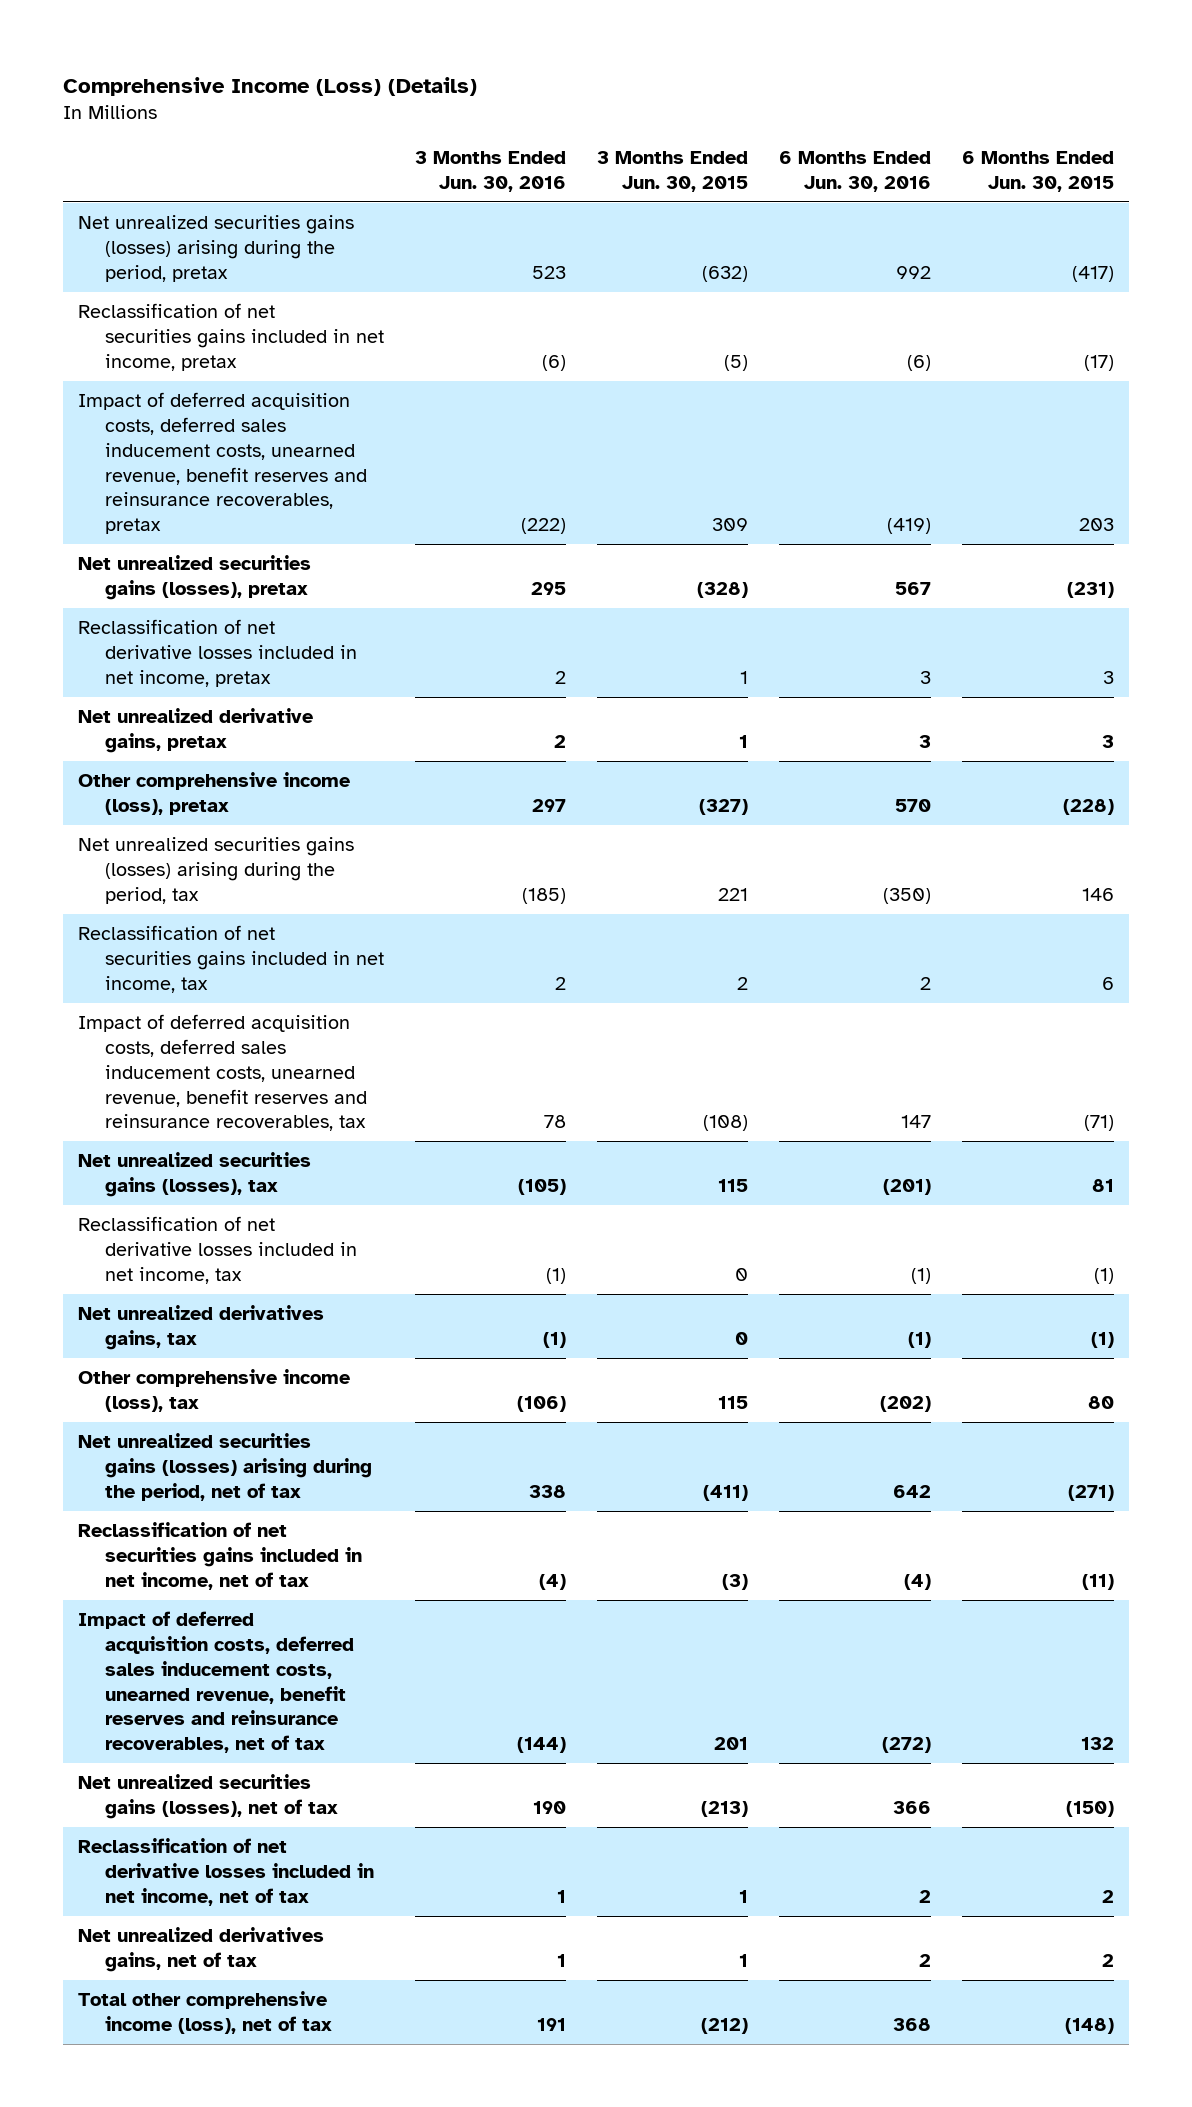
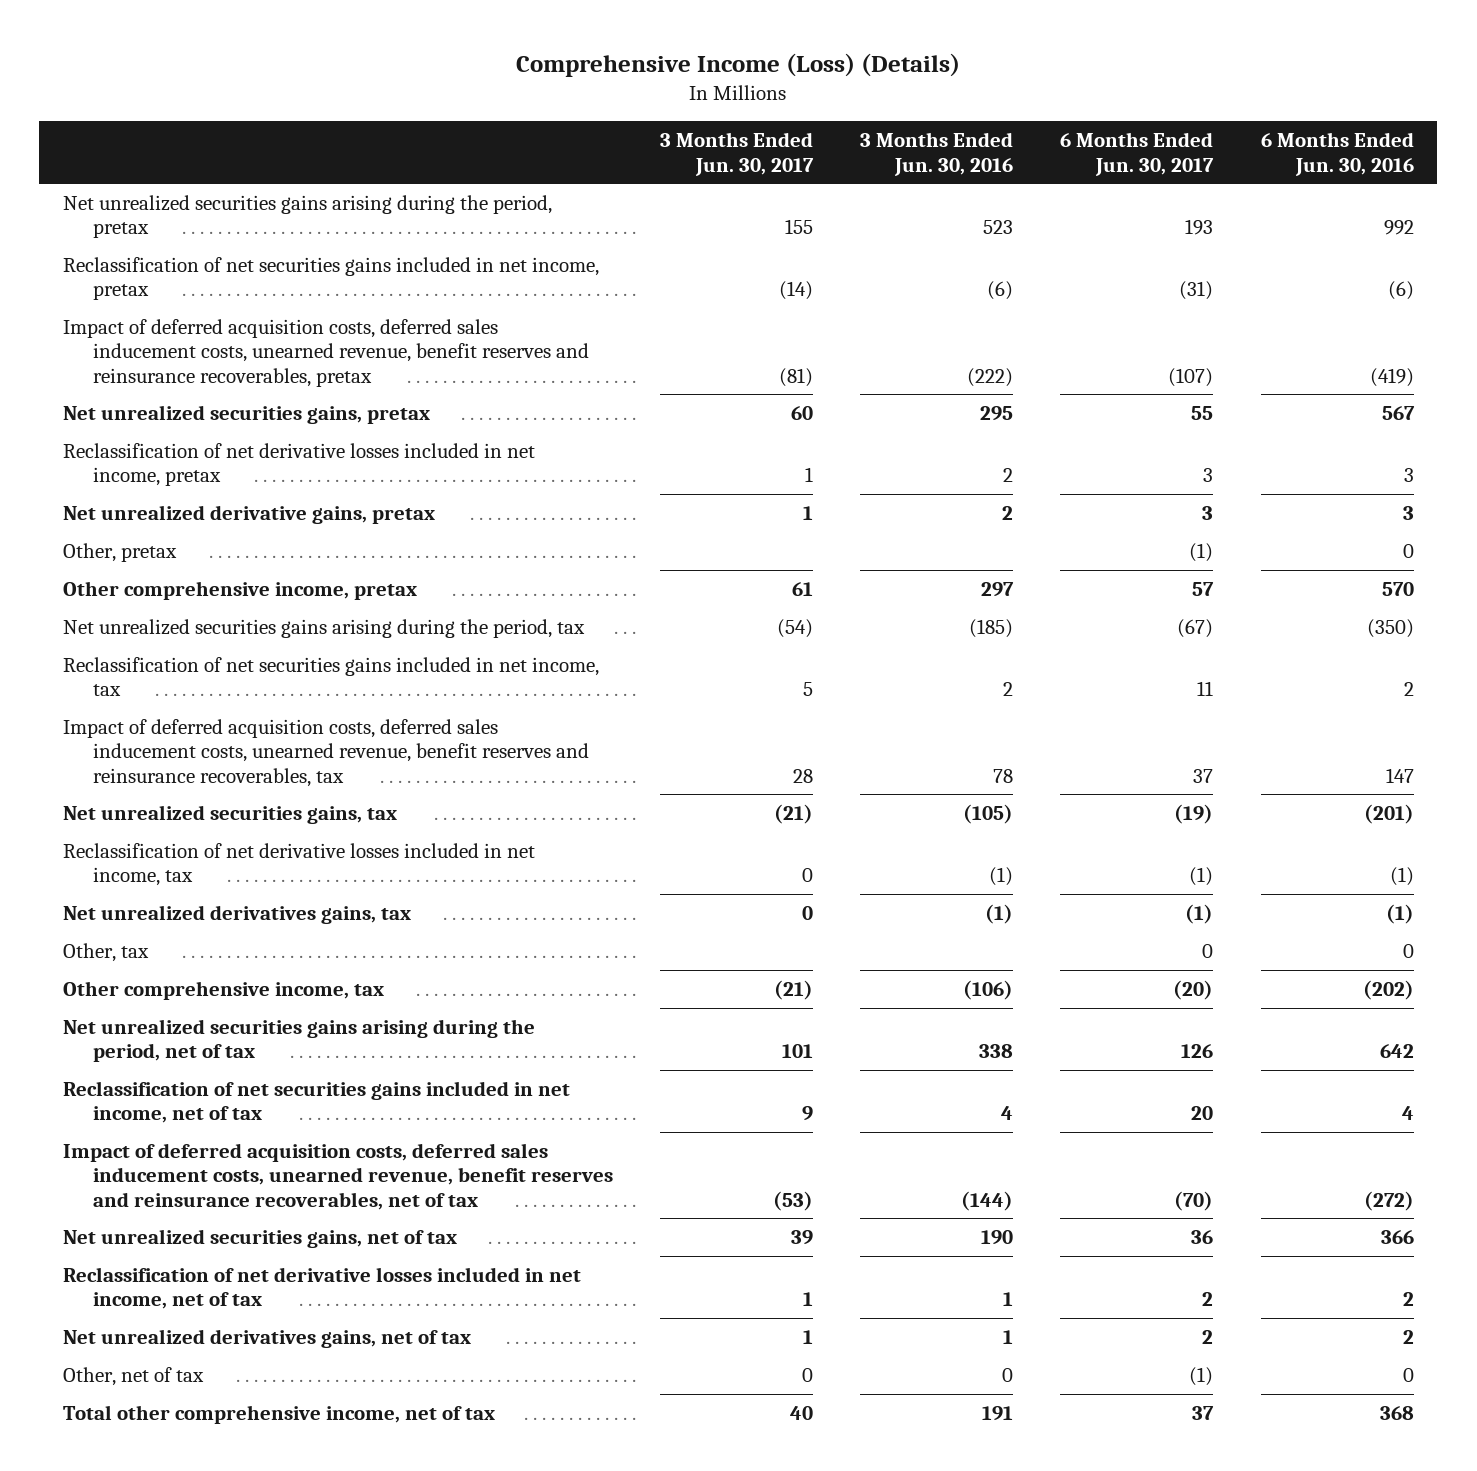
- | 3 Months Ended Jun. 30, 2016 | 3 Months Ended Jun. 30, 2015 | 6 Months Ended Jun. 30, 2016 | 6 Months Ended Jun. 30, 2015
+ | 3 Months Ended Jun. 30, 2017 | 3 Months Ended Jun. 30, 2016 | 6 Months Ended Jun. 30, 2017 | 6 Months Ended Jun. 30, 2016
- Net unrealized securities gains (losses) arising during the period, pretax | 523 | (632) | 992 | (417)
+ Net unrealized securities gains arising during the period, pretax | 155 | 523 | 193 | 992
- Net unrealized securities gains (losses), pretax | 295 | (328) | 567 | (231)
+ Net unrealized securities gains, pretax | 60 | 295 | 55 | 567
- Other comprehensive income (loss), pretax | 297 | (327) | 570 | (228)
- Net unrealized securities gains (losses) arising during the period, tax | (185) | 221 | (350) | 146
+ Other, pretax | | | (1) | 0
+ Other comprehensive income, pretax | 61 | 297 | 57 | 570
+ Net unrealized securities gains arising during the period, tax | (54) | (185) | (67) | (350)
- Net unrealized securities gains (losses), tax | (105) | 115 | (201) | 81
+ Net unrealized securities gains, tax | (21) | (105) | (19) | (201)
- Other comprehensive income (loss), tax | (106) | 115 | (202) | 80
- Net unrealized securities gains (losses) arising during the period, net of tax | 338 | (411) | 642 | (271)
- Reclassification of net securities gains included in net income, net of tax | (4) | (3) | (4) | (11)
+ Other, tax | | | 0 | 0
+ Other comprehensive income, tax | (21) | (106) | (20) | (202)
+ Net unrealized securities gains arising during the period, net of tax | 101 | 338 | 126 | 642
+ Reclassification of net securities gains included in net income, net of tax | 9 | 4 | 20 | 4
- Net unrealized securities gains (losses), net of tax | 190 | (213) | 366 | (150)
+ Net unrealized securities gains, net of tax | 39 | 190 | 36 | 366
- Total other comprehensive income (loss), net of tax | 191 | (212) | 368 | (148)
+ Other, net of tax | 0 | 0 | (1) | 0
+ Total other comprehensive income, net of tax | 40 | 191 | 37 | 368

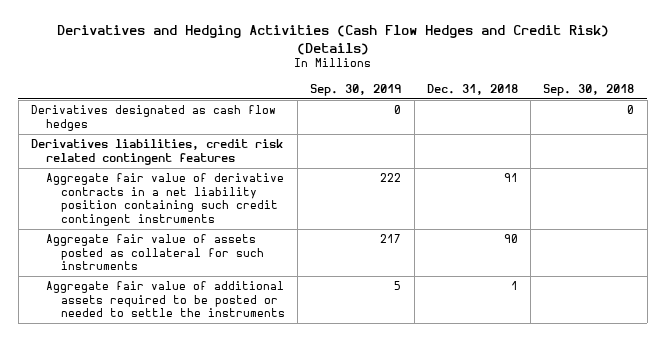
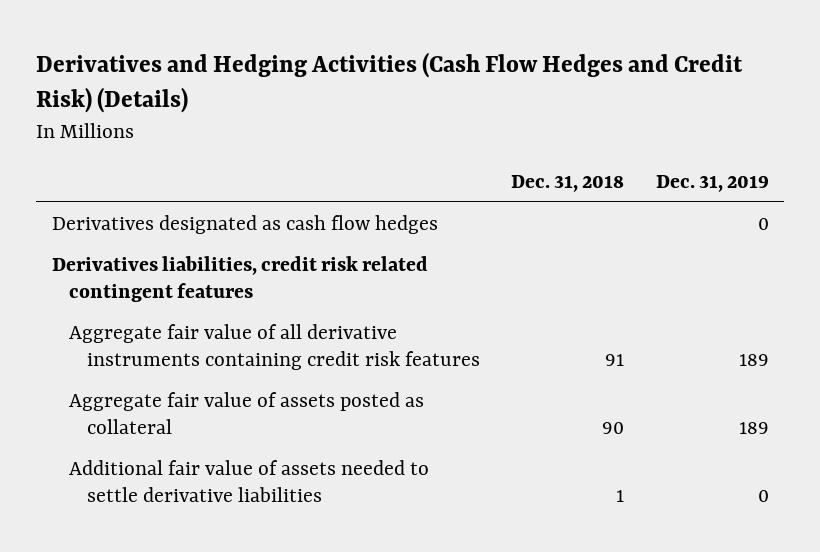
- | Sep. 30, 2019 | Dec. 31, 2018 | Sep. 30, 2018
+ | Dec. 31, 2018 | Dec. 31, 2019
- Aggregate fair value of derivative contracts in a net liability position containing such credit contingent instruments | 222 | 91 |
- Aggregate fair value of assets posted as collateral for such instruments | 217 | 90 |
- Aggregate fair value of additional assets required to be posted or needed to settle the instruments | 5 | 1 |
+ Aggregate fair value of all derivative instruments containing credit risk features | 91 | 189
+ Aggregate fair value of assets posted as collateral | 90 | 189
+ Additional fair value of assets needed to settle derivative liabilities | 1 | 0

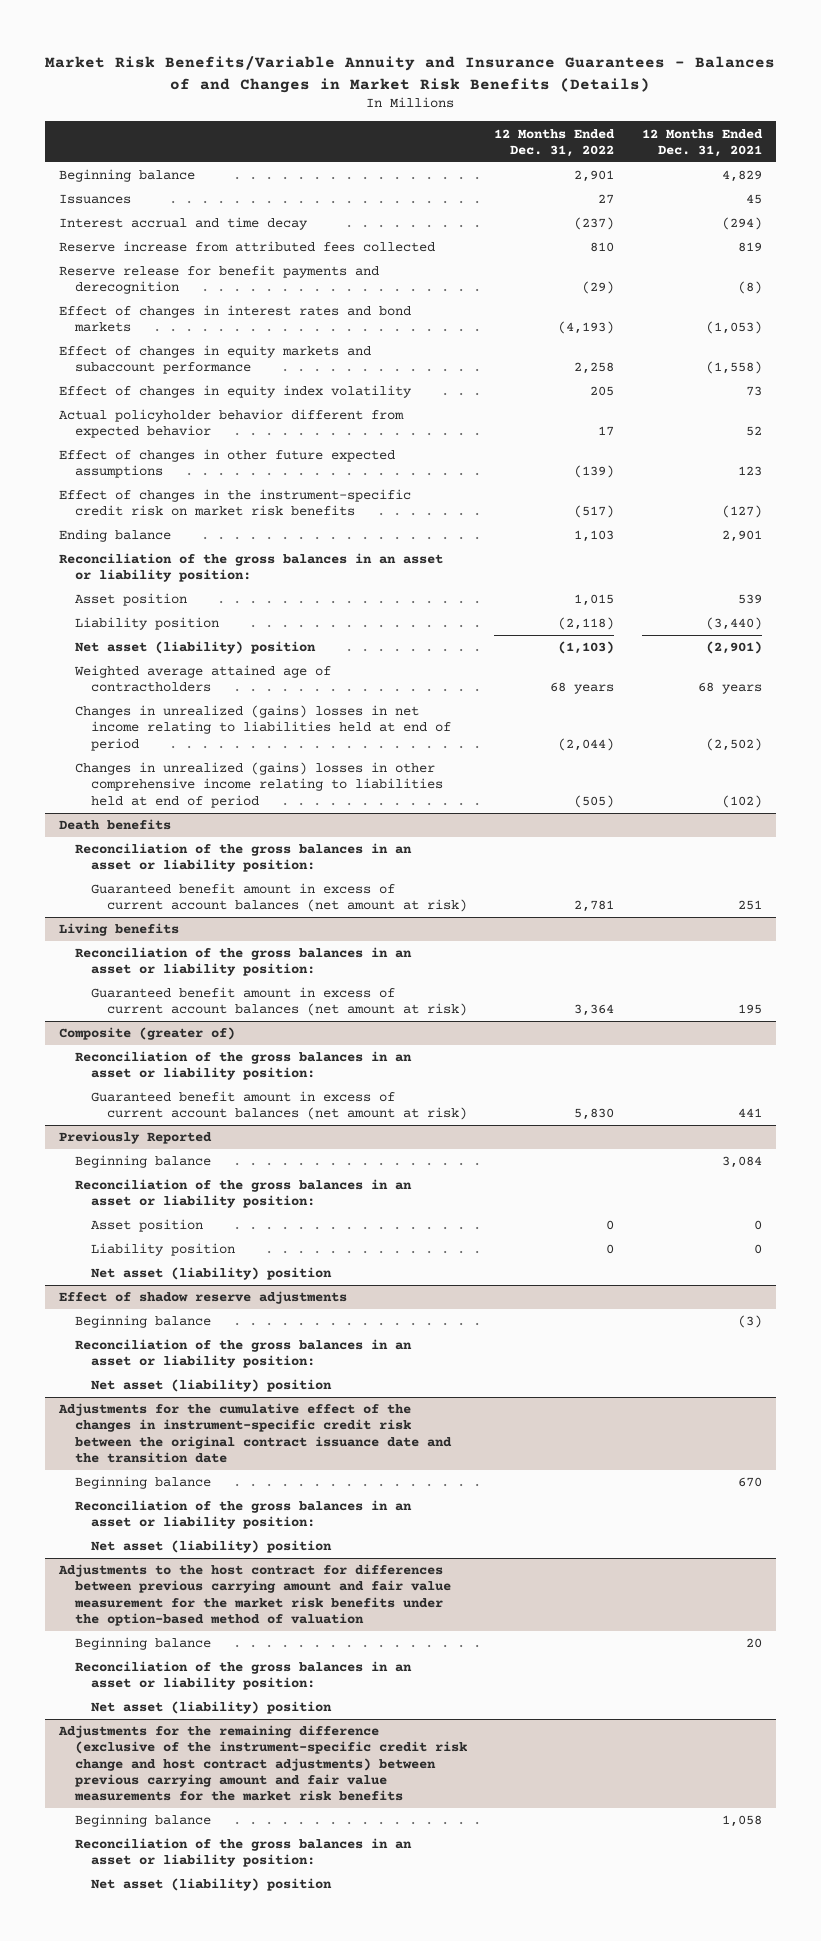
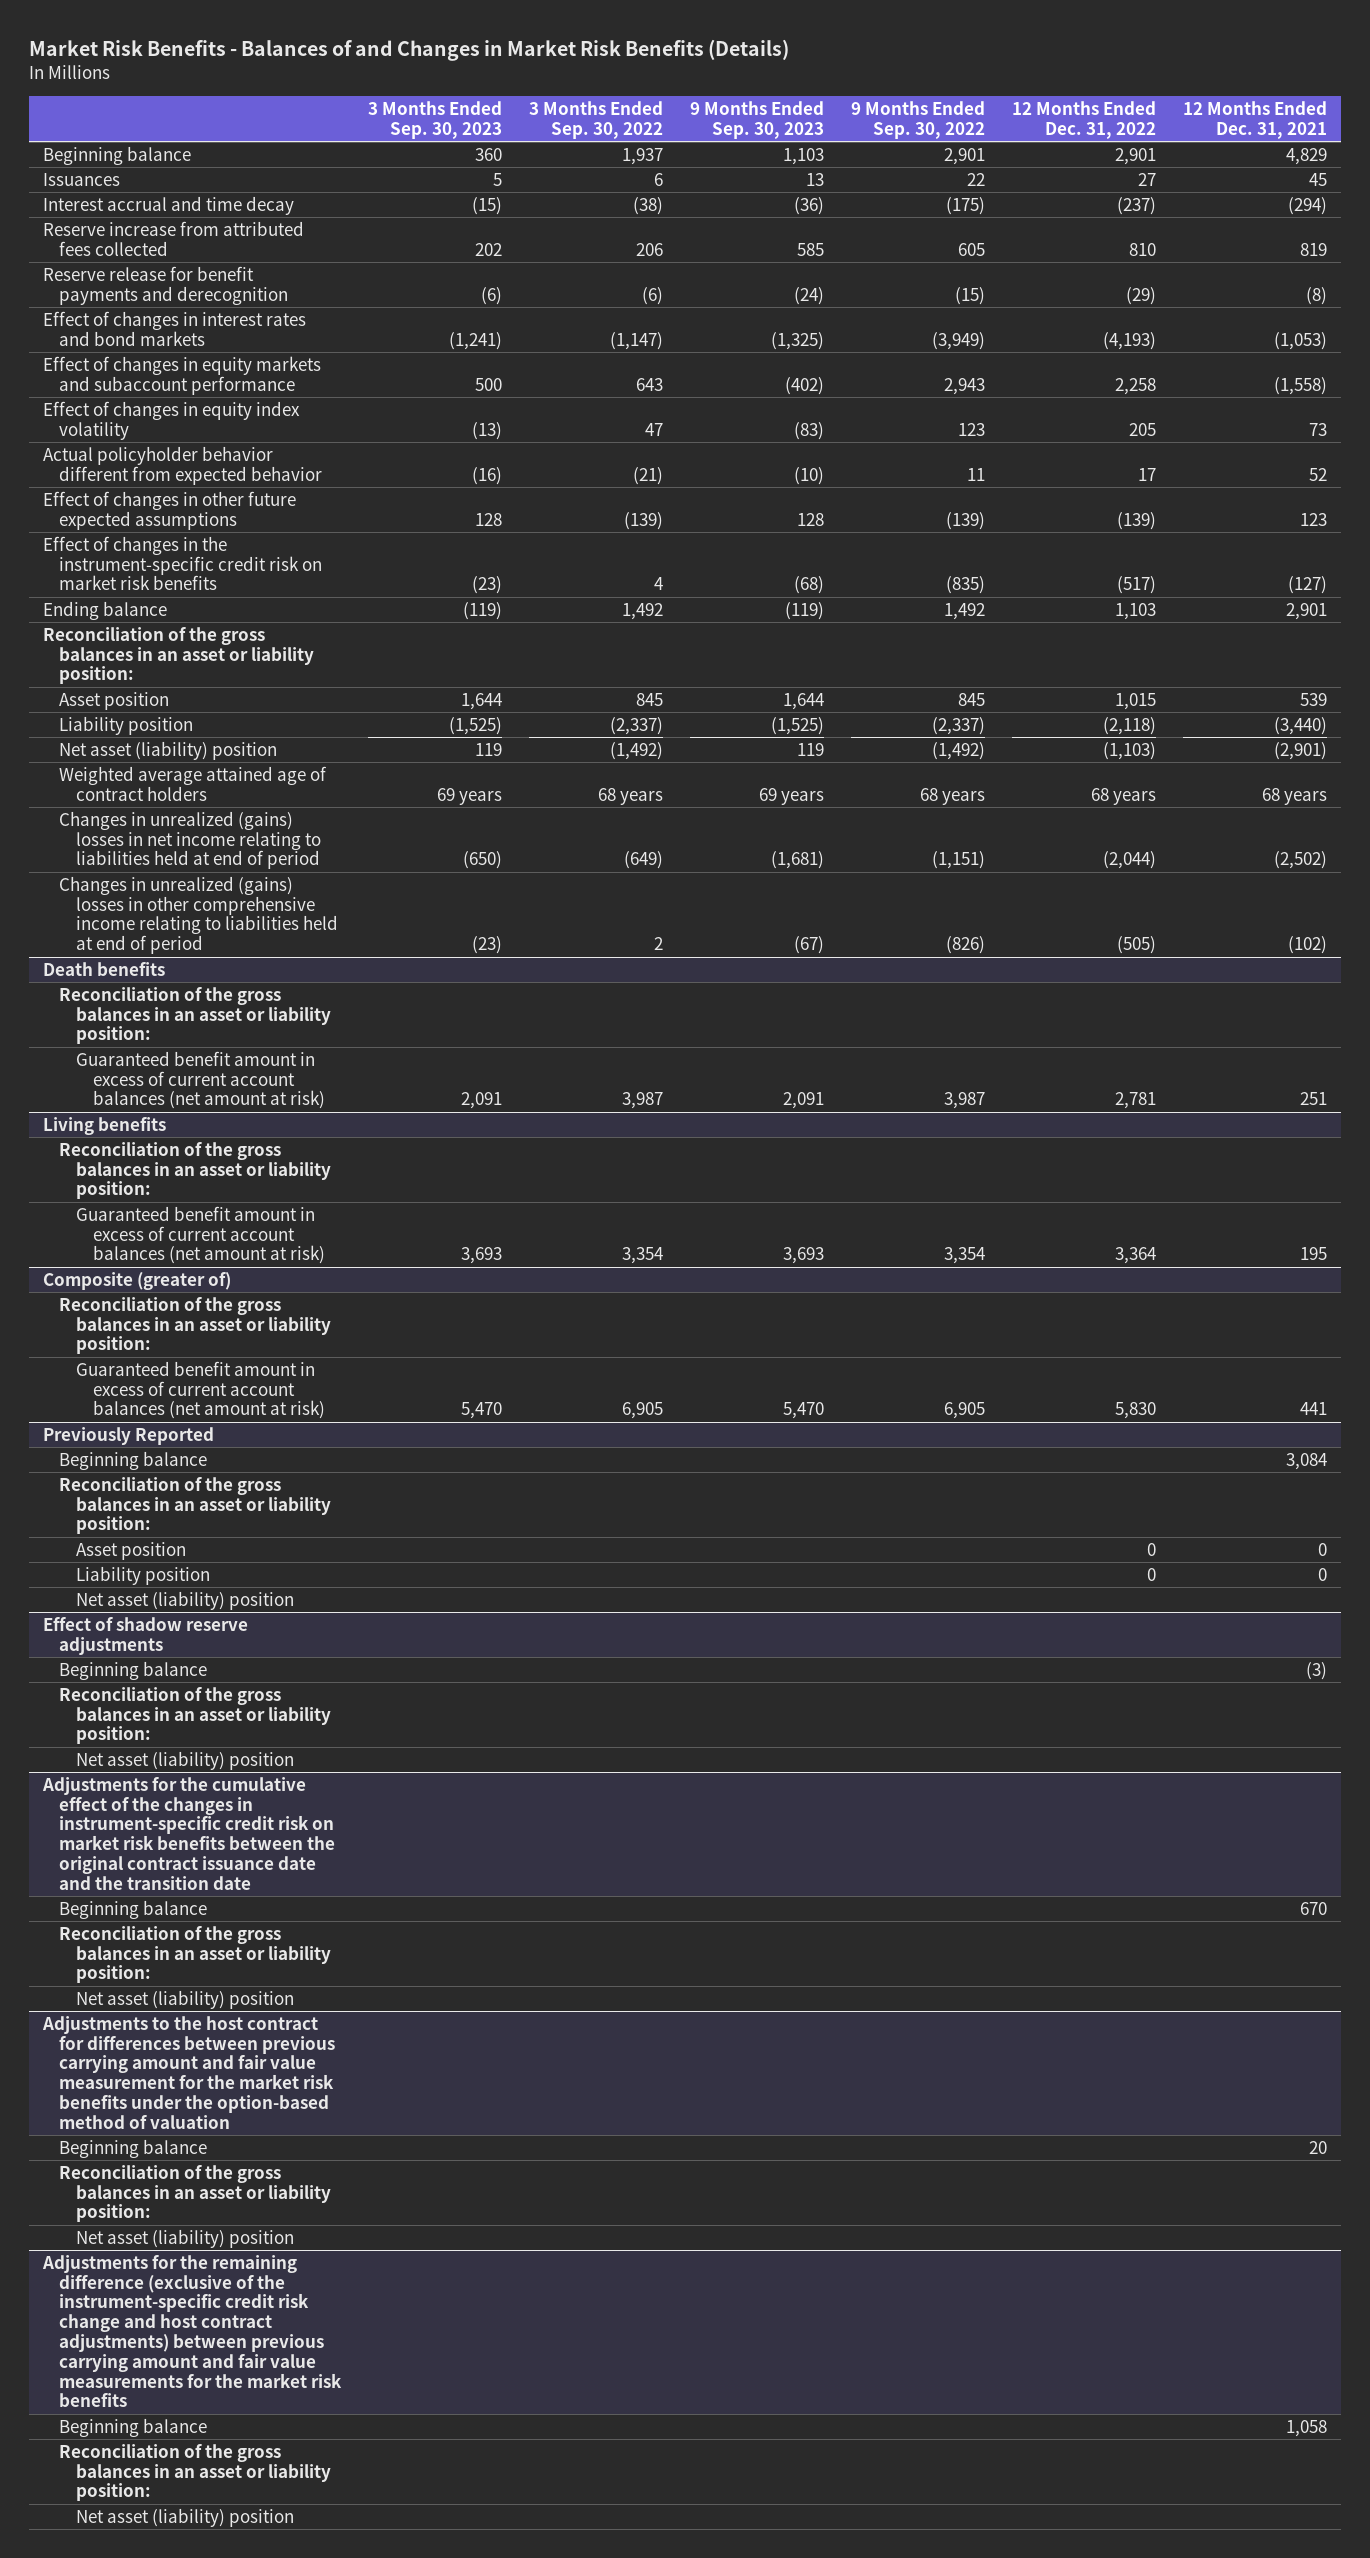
- Market Risk Benefits/Variable Annuity and Insurance Guarantees - Balances of and Changes in Market Risk Benefits (Details)
+ Market Risk Benefits - Balances of and Changes in Market Risk Benefits (Details)
- | 12 Months Ended Dec. 31, 2022 | 12 Months Ended Dec. 31, 2021
+ | 3 Months Ended Sep. 30, 2023 | 3 Months Ended Sep. 30, 2022 | 9 Months Ended Sep. 30, 2023 | 9 Months Ended Sep. 30, 2022 | 12 Months Ended Dec. 31, 2022 | 12 Months Ended Dec. 31, 2021
- Weighted average attained age of contractholders | 68 years | 68 years
+ Weighted average attained age of contract holders | 69 years | 68 years | 69 years | 68 years | 68 years | 68 years
- Adjustments for the cumulative effect of the changes in instrument-specific credit risk between the original contract issuance date and the transition date
+ Adjustments for the cumulative effect of the changes in instrument-specific credit risk on market risk benefits between the original contract issuance date and the transition date

